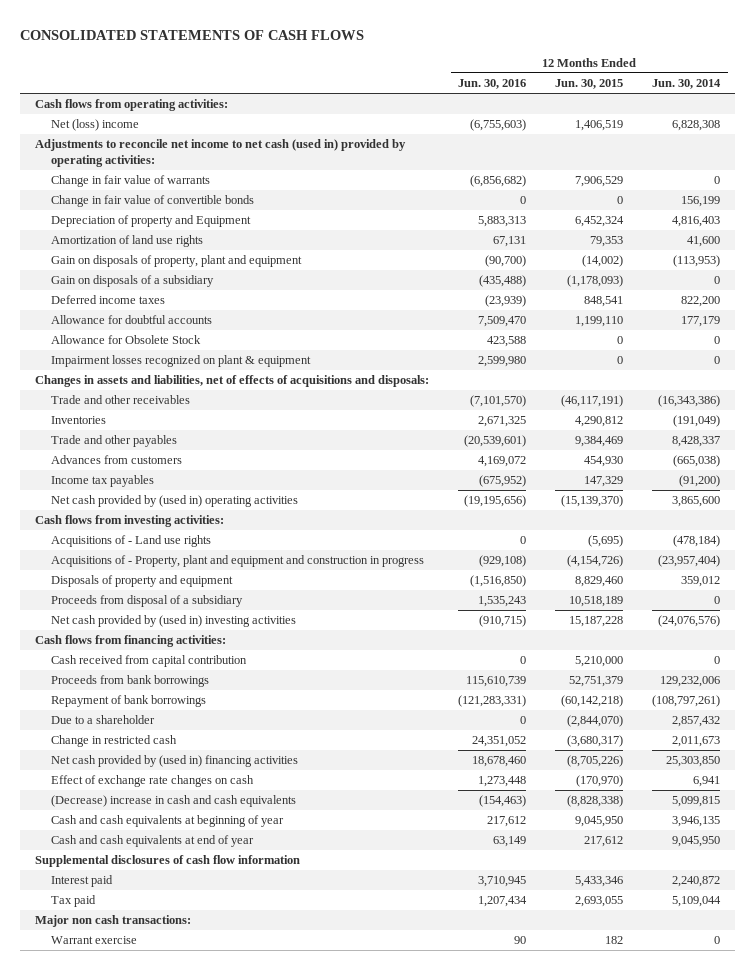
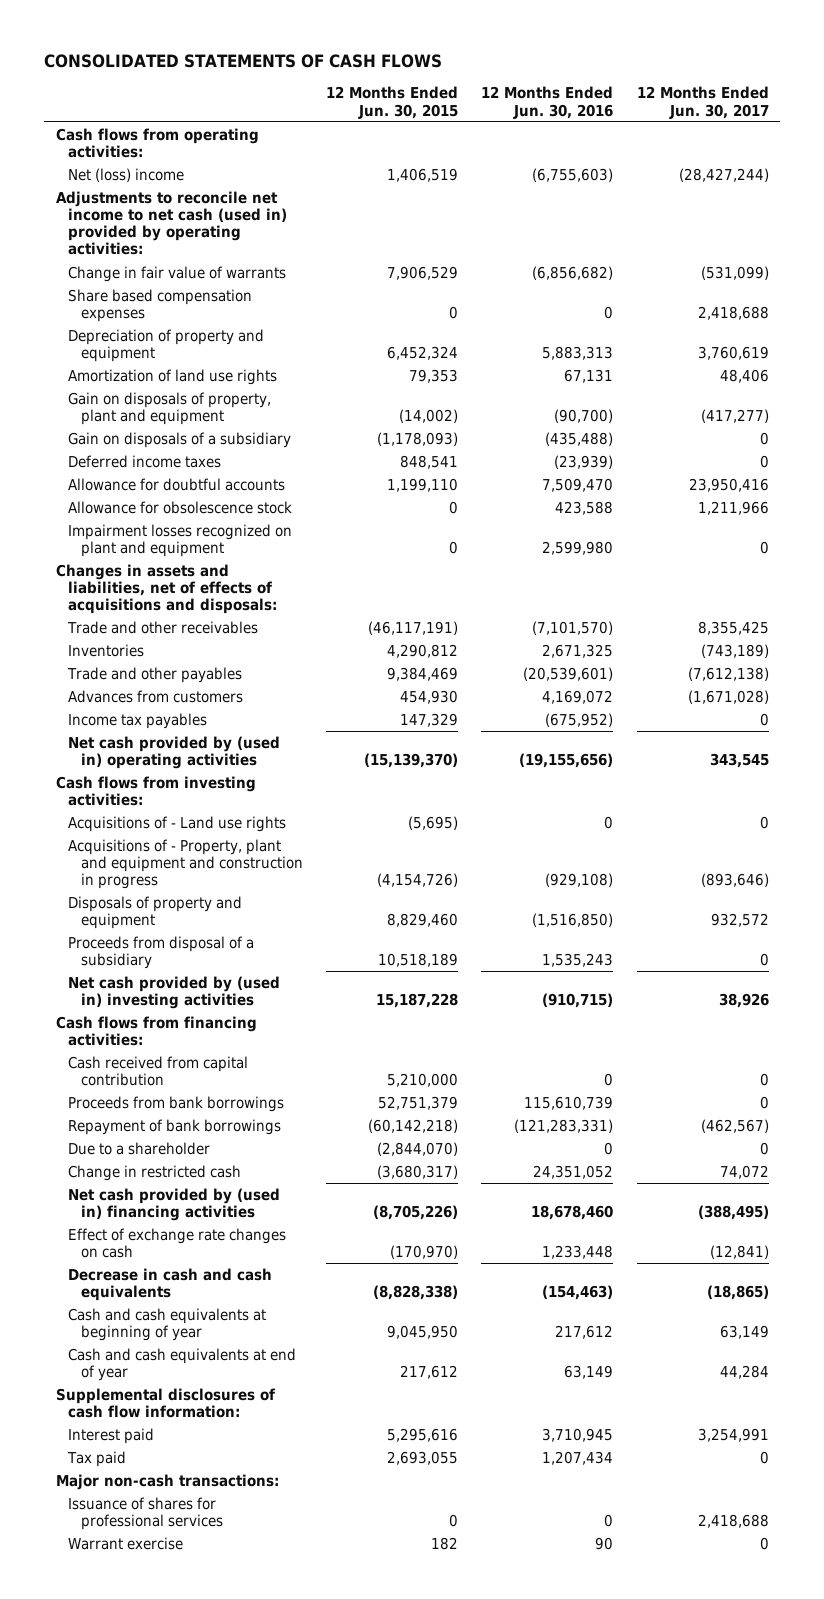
- | 12 Months Ended Jun. 30, 2016 | 12 Months Ended Jun. 30, 2015 | 12 Months Ended Jun. 30, 2014
+ | 12 Months Ended Jun. 30, 2015 | 12 Months Ended Jun. 30, 2016 | 12 Months Ended Jun. 30, 2017
- Change in fair value of convertible bonds | 0 | 0 | 156,199
- Depreciation of property and Equipment | 5,883,313 | 6,452,324 | 4,816,403
+ Share based compensation expenses | 0 | 0 | 2,418,688
+ Depreciation of property and equipment | 6,452,324 | 5,883,313 | 3,760,619
- Allowance for Obsolete Stock | 423,588 | 0 | 0
- Impairment losses recognized on plant & equipment | 2,599,980 | 0 | 0
+ Allowance for obsolescence stock | 0 | 423,588 | 1,211,966
+ Impairment losses recognized on plant and equipment | 0 | 2,599,980 | 0
- Net cash provided by (used in) operating activities | (19,195,656) | (15,139,370) | 3,865,600
+ Net cash provided by (used in) operating activities | (15,139,370) | (19,155,656) | 343,545
- Effect of exchange rate changes on cash | 1,273,448 | (170,970) | 6,941
- (Decrease) increase in cash and cash equivalents | (154,463) | (8,828,338) | 5,099,815
+ Effect of exchange rate changes on cash | (170,970) | 1,233,448 | (12,841)
+ Decrease in cash and cash equivalents | (8,828,338) | (154,463) | (18,865)
- Supplemental disclosures of cash flow information
- Interest paid | 3,710,945 | 5,433,346 | 2,240,872
+ Supplemental disclosures of cash flow information:
+ Interest paid | 5,295,616 | 3,710,945 | 3,254,991
- Major non cash transactions:
+ Major non-cash transactions:
+ Issuance of shares for professional services | 0 | 0 | 2,418,688

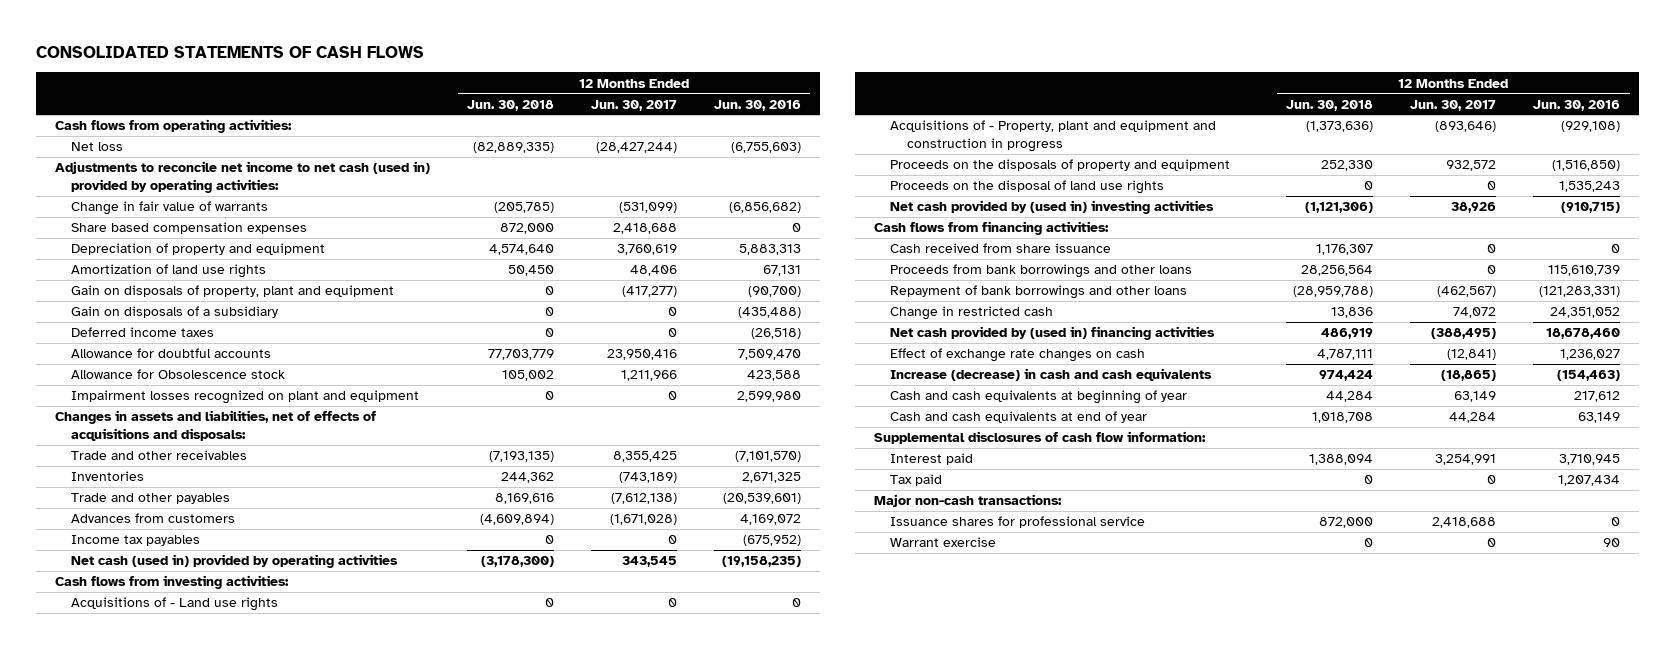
- | 12 Months Ended Jun. 30, 2015 | 12 Months Ended Jun. 30, 2016 | 12 Months Ended Jun. 30, 2017
+ | 12 Months Ended Jun. 30, 2018 | 12 Months Ended Jun. 30, 2017 | 12 Months Ended Jun. 30, 2016
- Net (loss) income | 1,406,519 | (6,755,603) | (28,427,244)
+ Net loss | (82,889,335) | (28,427,244) | (6,755,603)
- Deferred income taxes | 848,541 | (23,939) | 0
+ Deferred income taxes | 0 | 0 | (26,518)
- Allowance for obsolescence stock | 0 | 423,588 | 1,211,966
+ Allowance for Obsolescence stock | 105,002 | 1,211,966 | 423,588
- Net cash provided by (used in) operating activities | (15,139,370) | (19,155,656) | 343,545
+ Net cash (used in) provided by operating activities | (3,178,300) | 343,545 | (19,158,235)
- Disposals of property and equipment | 8,829,460 | (1,516,850) | 932,572
- Proceeds from disposal of a subsidiary | 10,518,189 | 1,535,243 | 0
+ Proceeds on the disposals of property and equipment | 252,330 | 932,572 | (1,516,850)
+ Proceeds on the disposal of land use rights | 0 | 0 | 1,535,243
- Cash received from capital contribution | 5,210,000 | 0 | 0
- Proceeds from bank borrowings | 52,751,379 | 115,610,739 | 0
- Repayment of bank borrowings | (60,142,218) | (121,283,331) | (462,567)
- Due to a shareholder | (2,844,070) | 0 | 0
+ Cash received from share issuance | 1,176,307 | 0 | 0
+ Proceeds from bank borrowings and other loans | 28,256,564 | 0 | 115,610,739
+ Repayment of bank borrowings and other loans | (28,959,788) | (462,567) | (121,283,331)
- Effect of exchange rate changes on cash | (170,970) | 1,233,448 | (12,841)
- Decrease in cash and cash equivalents | (8,828,338) | (154,463) | (18,865)
+ Effect of exchange rate changes on cash | 4,787,111 | (12,841) | 1,236,027
+ Increase (decrease) in cash and cash equivalents | 974,424 | (18,865) | (154,463)
- Issuance of shares for professional services | 0 | 0 | 2,418,688
+ Issuance shares for professional service | 872,000 | 2,418,688 | 0

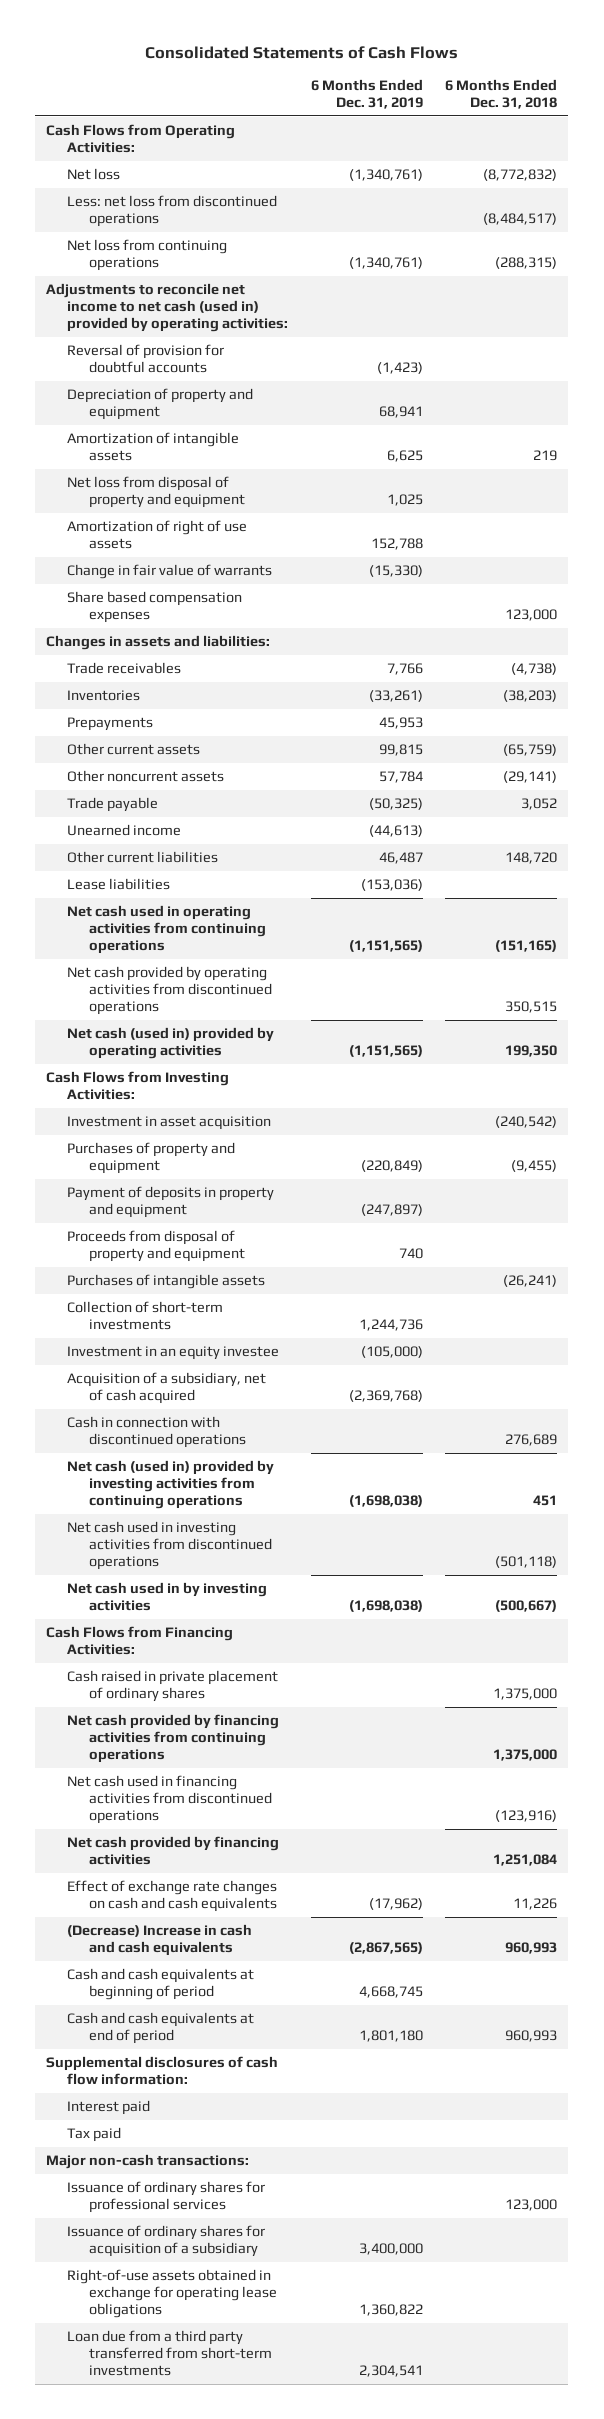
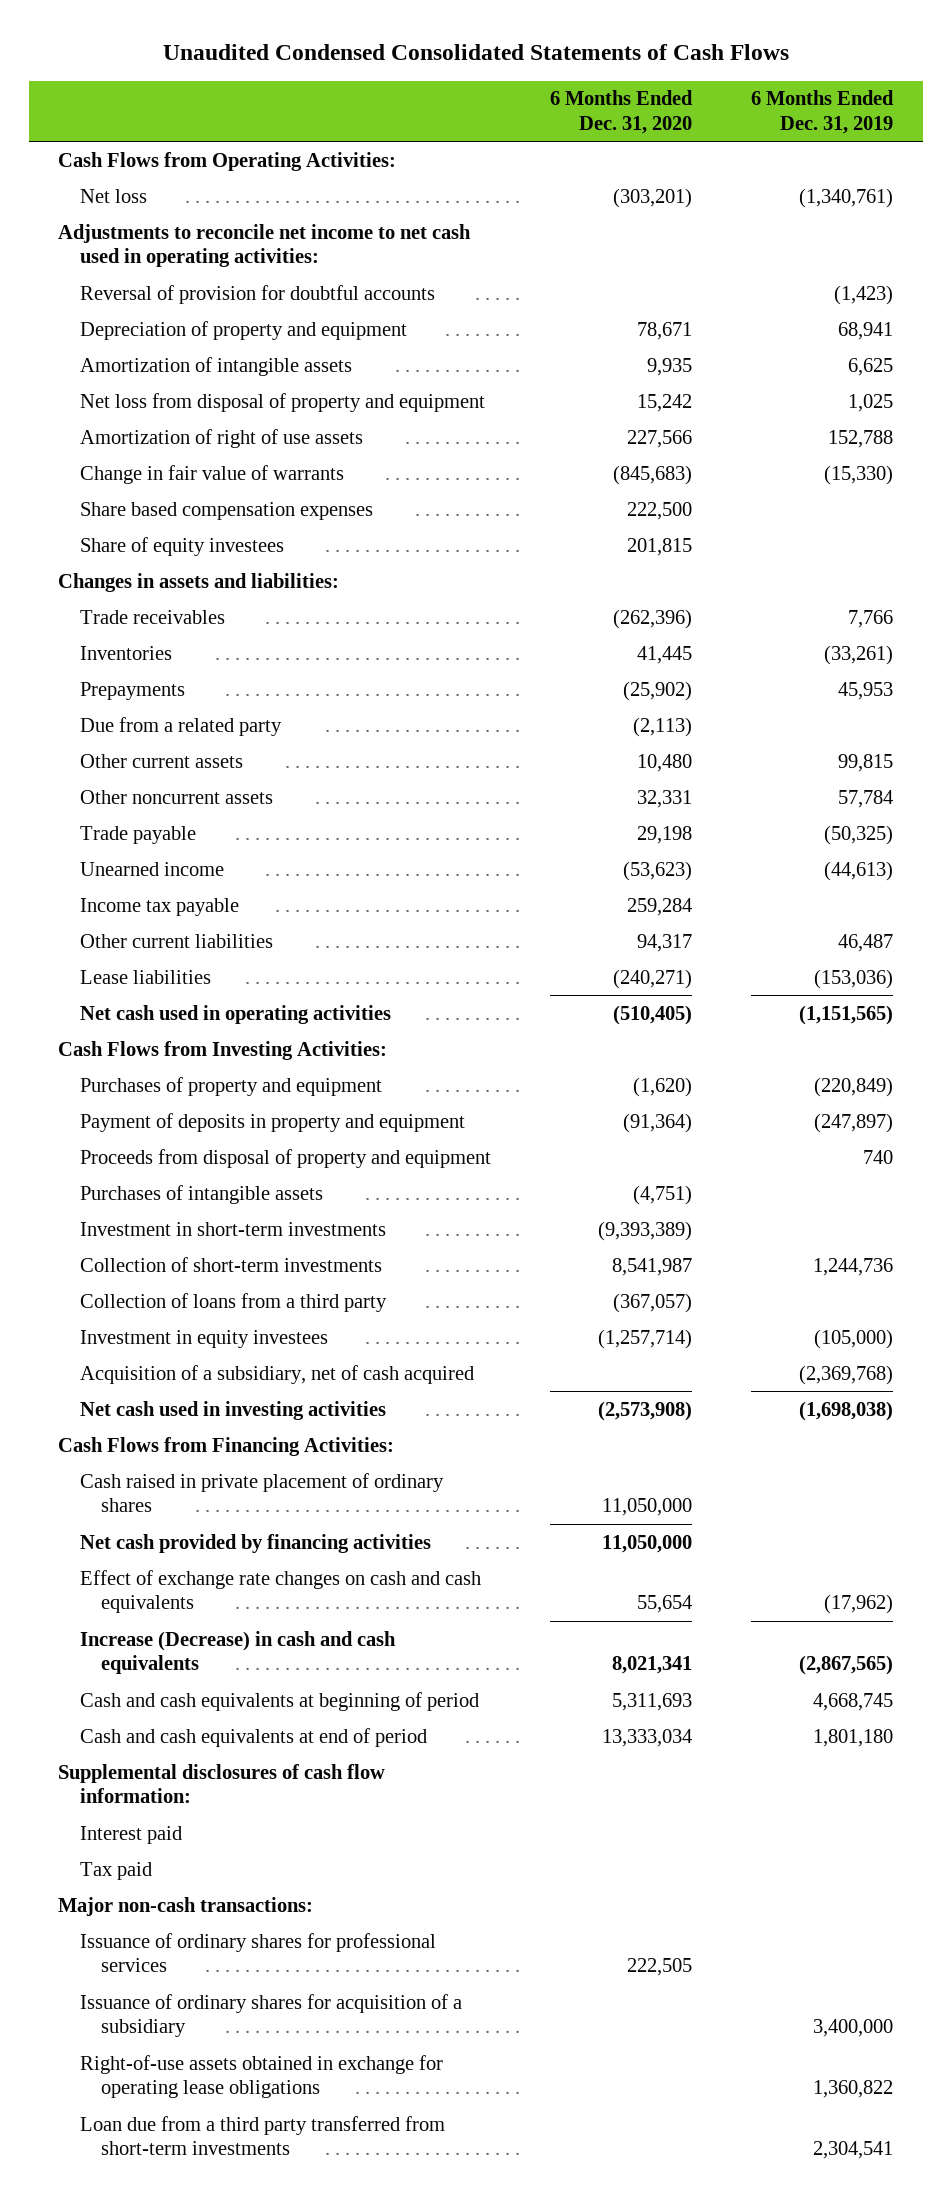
- Consolidated Statements of Cash Flows
+ Unaudited Condensed Consolidated Statements of Cash Flows
- | 6 Months Ended Dec. 31, 2019 | 6 Months Ended Dec. 31, 2018
+ | 6 Months Ended Dec. 31, 2020 | 6 Months Ended Dec. 31, 2019
- Less: net loss from discontinued operations | | (8,484,517)
- Net loss from continuing operations | (1,340,761) | (288,315)
- Adjustments to reconcile net income to net cash (used in) provided by operating activities:
+ Adjustments to reconcile net income to net cash used in operating activities:
+ Share of equity investees | 201,815 |
+ Due from a related party | (2,113) |
+ Income tax payable | 259,284 |
- Net cash used in operating activities from continuing operations | (1,151,565) | (151,165)
- Net cash provided by operating activities from discontinued operations | | 350,515
- Net cash (used in) provided by operating activities | (1,151,565) | 199,350
+ Net cash used in operating activities | (510,405) | (1,151,565)
- Investment in asset acquisition | | (240,542)
+ Investment in short-term investments | (9,393,389) |
- Investment in an equity investee | (105,000) |
+ Collection of loans from a third party | (367,057) |
+ Investment in equity investees | (1,257,714) | (105,000)
- Cash in connection with discontinued operations | | 276,689
- Net cash (used in) provided by investing activities from continuing operations | (1,698,038) | 451
- Net cash used in investing activities from discontinued operations | | (501,118)
- Net cash used in by investing activities | (1,698,038) | (500,667)
+ Net cash used in investing activities | (2,573,908) | (1,698,038)
- Net cash provided by financing activities from continuing operations | | 1,375,000
- Net cash used in financing activities from discontinued operations | | (123,916)
- (Decrease) Increase in cash and cash equivalents | (2,867,565) | 960,993
+ Increase (Decrease) in cash and cash equivalents | 8,021,341 | (2,867,565)

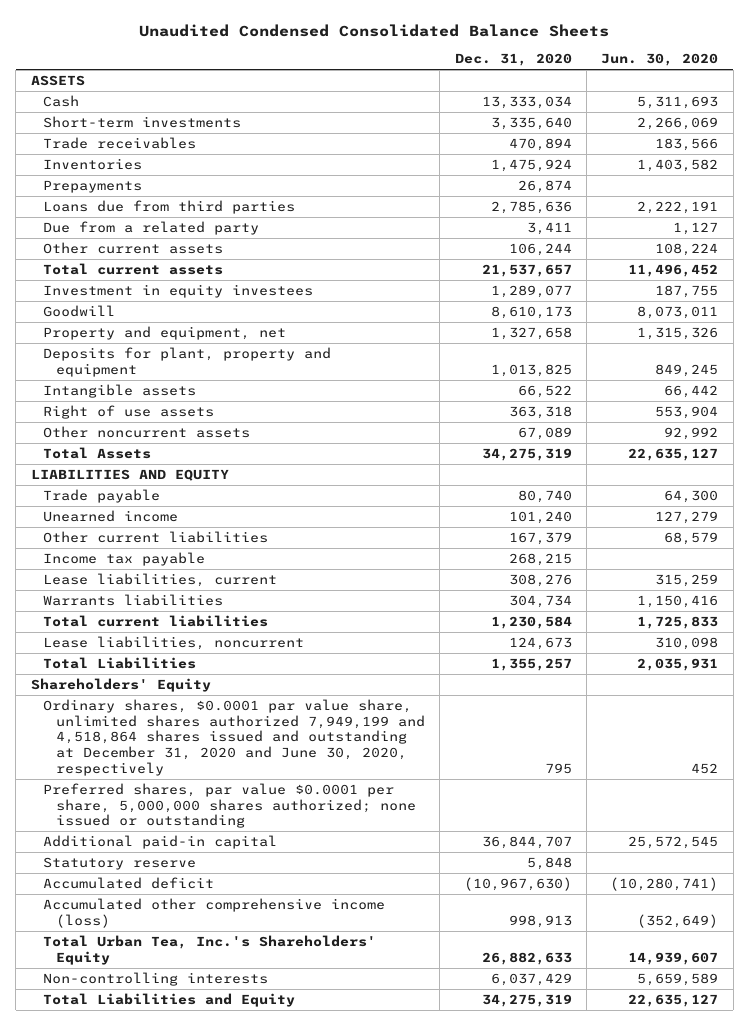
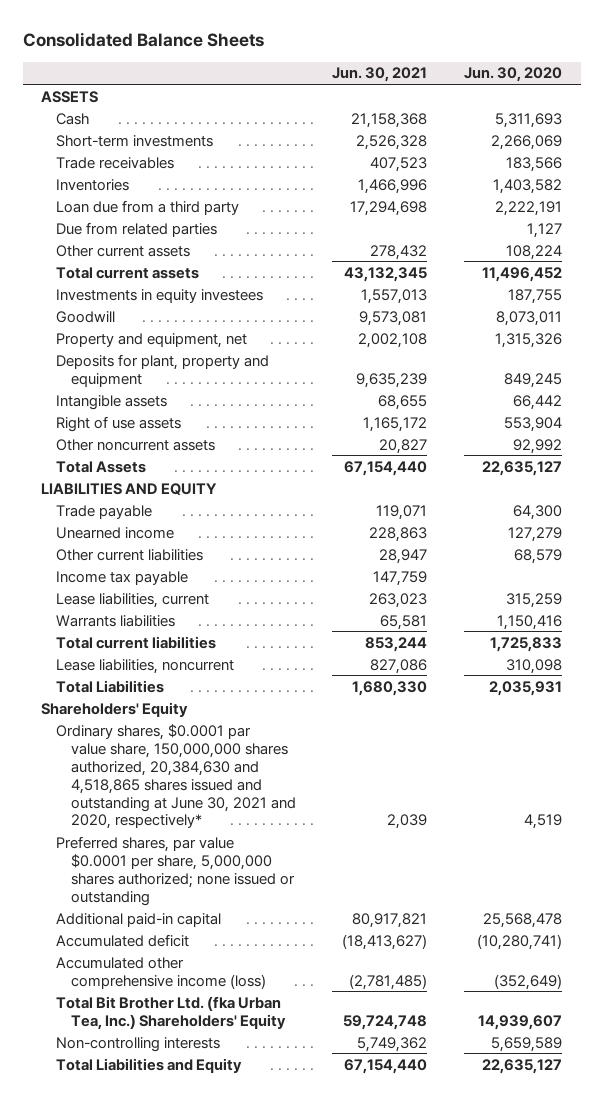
- Unaudited Condensed Consolidated Balance Sheets
+ Consolidated Balance Sheets
- | Dec. 31, 2020 | Jun. 30, 2020
+ | Jun. 30, 2021 | Jun. 30, 2020
- Prepayments | 26,874 |
- Loans due from third parties | 2,785,636 | 2,222,191
- Due from a related party | 3,411 | 1,127
+ Loan due from a third party | 17,294,698 | 2,222,191
+ Due from related parties | | 1,127
- Investment in equity investees | 1,289,077 | 187,755
+ Investments in equity investees | 1,557,013 | 187,755
- Ordinary shares, $0.0001 par value share, unlimited shares authorized 7,949,199 and 4,518,864 shares issued and outstanding at December 31, 2020 and June 30, 2020, respectively | 795 | 452
+ Ordinary shares, $0.0001 par value share, 150,000,000 shares authorized, 20,384,630 and 4,518,865 shares issued and outstanding at June 30, 2021 and 2020, respectively* | 2,039 | 4,519
- Additional paid-in capital | 36,844,707 | 25,572,545
- Statutory reserve | 5,848 |
+ Additional paid-in capital | 80,917,821 | 25,568,478
- Total Urban Tea, Inc.'s Shareholders' Equity | 26,882,633 | 14,939,607
+ Total Bit Brother Ltd. (fka Urban Tea, Inc.) Shareholders' Equity | 59,724,748 | 14,939,607

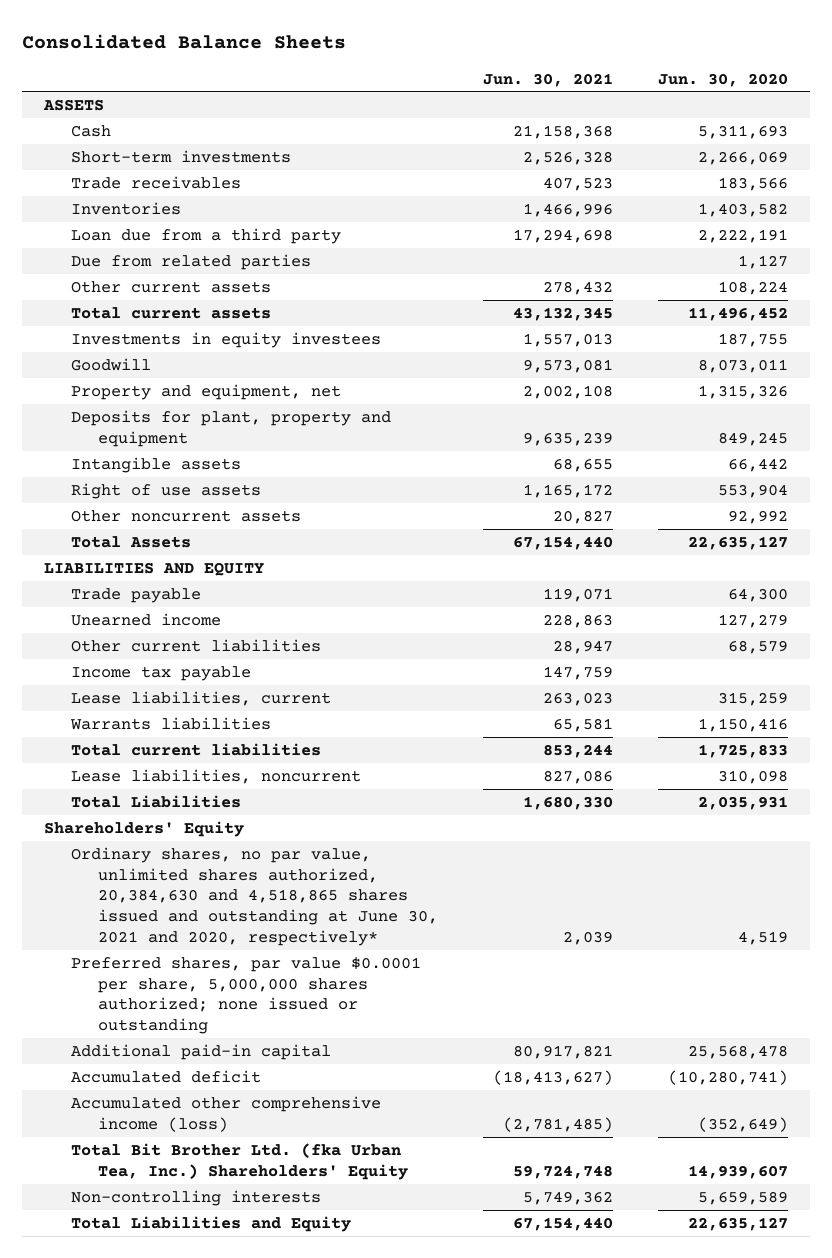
- Ordinary shares, $0.0001 par value share, 150,000,000 shares authorized, 20,384,630 and 4,518,865 shares issued and outstanding at June 30, 2021 and 2020, respectively* | 2,039 | 4,519
+ Ordinary shares, no par value, unlimited shares authorized, 20,384,630 and 4,518,865 shares issued and outstanding at June 30, 2021 and 2020, respectively* | 2,039 | 4,519

